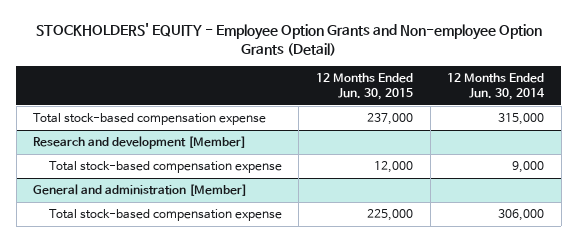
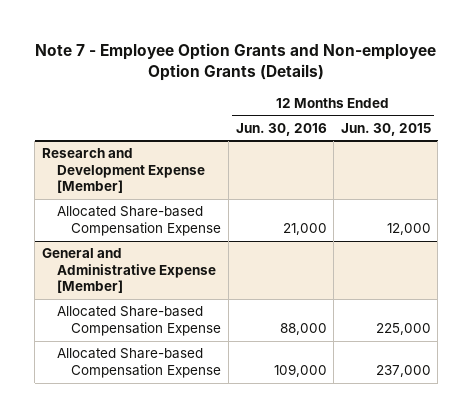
- STOCKHOLDERS' EQUITY - Employee Option Grants and Non-employee Option Grants (Detail)
+ Note 7 - Employee Option Grants and Non-employee Option Grants (Details)
- | 12 Months Ended Jun. 30, 2015 | 12 Months Ended Jun. 30, 2014
+ | 12 Months Ended Jun. 30, 2016 | 12 Months Ended Jun. 30, 2015
- Total stock-based compensation expense | 237,000 | 315,000
- Research and development [Member]
- Total stock-based compensation expense | 12,000 | 9,000
- General and administration [Member]
- Total stock-based compensation expense | 225,000 | 306,000
+ Research and Development Expense [Member]
+ Allocated Share-based Compensation Expense | 21,000 | 12,000
+ General and Administrative Expense [Member]
+ Allocated Share-based Compensation Expense | 88,000 | 225,000
+ Allocated Share-based Compensation Expense | 109,000 | 237,000

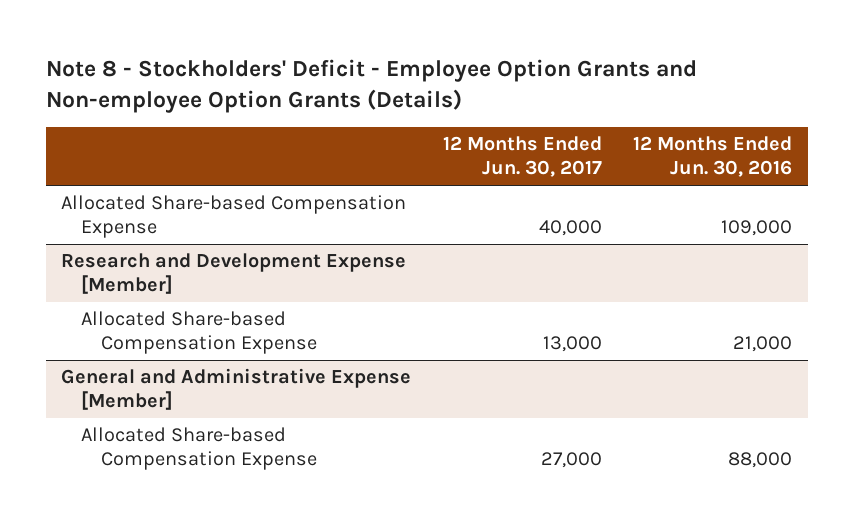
- Note 7 - Employee Option Grants and Non-employee Option Grants (Details)
+ Note 8 - Stockholders' Deficit - Employee Option Grants and Non-employee Option Grants (Details)
- | 12 Months Ended Jun. 30, 2016 | 12 Months Ended Jun. 30, 2015
+ | 12 Months Ended Jun. 30, 2017 | 12 Months Ended Jun. 30, 2016
+ Allocated Share-based Compensation Expense | 40,000 | 109,000
@ General and Administrative Expense [Member]
- Allocated Share-based Compensation Expense | 109,000 | 237,000

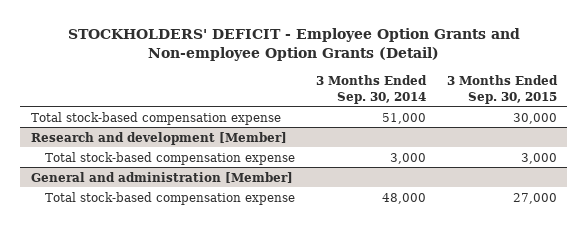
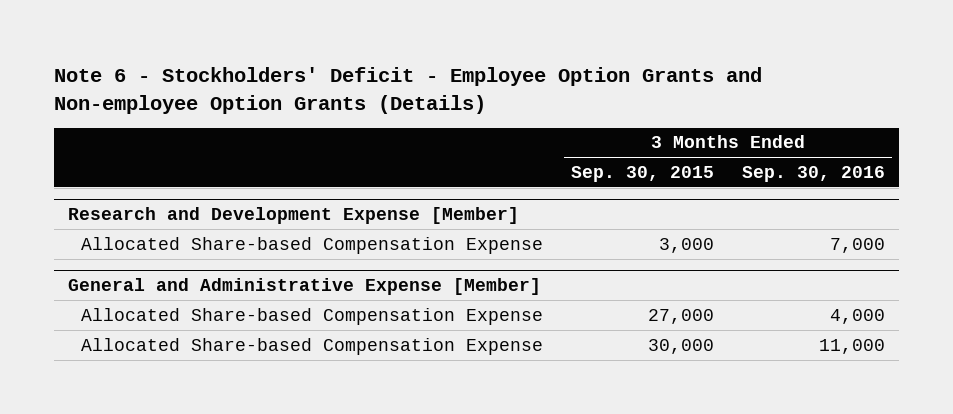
- STOCKHOLDERS' DEFICIT - Employee Option Grants and Non-employee Option Grants (Detail)
+ Note 6 - Stockholders' Deficit - Employee Option Grants and Non-employee Option Grants (Details)
- | 3 Months Ended Sep. 30, 2014 | 3 Months Ended Sep. 30, 2015
+ | 3 Months Ended Sep. 30, 2015 | 3 Months Ended Sep. 30, 2016
- Total stock-based compensation expense | 51,000 | 30,000
- Research and development [Member]
- Total stock-based compensation expense | 3,000 | 3,000
- General and administration [Member]
- Total stock-based compensation expense | 48,000 | 27,000
+ Research and Development Expense [Member]
+ Allocated Share-based Compensation Expense | 3,000 | 7,000
+ General and Administrative Expense [Member]
+ Allocated Share-based Compensation Expense | 27,000 | 4,000
+ Allocated Share-based Compensation Expense | 30,000 | 11,000

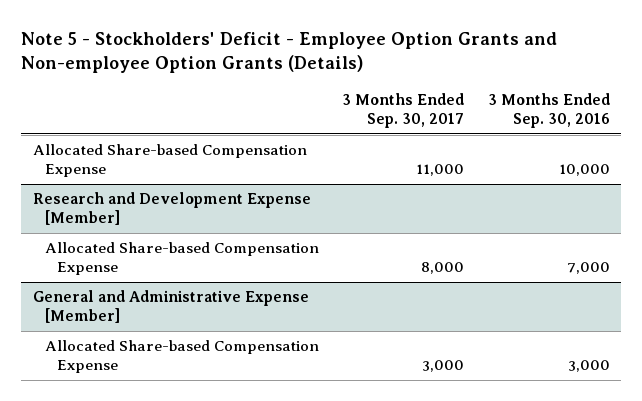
- Note 6 - Stockholders' Deficit - Employee Option Grants and Non-employee Option Grants (Details)
+ Note 5 - Stockholders' Deficit - Employee Option Grants and Non-employee Option Grants (Details)
- | 3 Months Ended Sep. 30, 2015 | 3 Months Ended Sep. 30, 2016
+ | 3 Months Ended Sep. 30, 2017 | 3 Months Ended Sep. 30, 2016
+ Allocated Share-based Compensation Expense | 11,000 | 10,000
@ General and Administrative Expense [Member]
- Allocated Share-based Compensation Expense | 27,000 | 4,000
- Allocated Share-based Compensation Expense | 30,000 | 11,000
+ Allocated Share-based Compensation Expense | 3,000 | 3,000

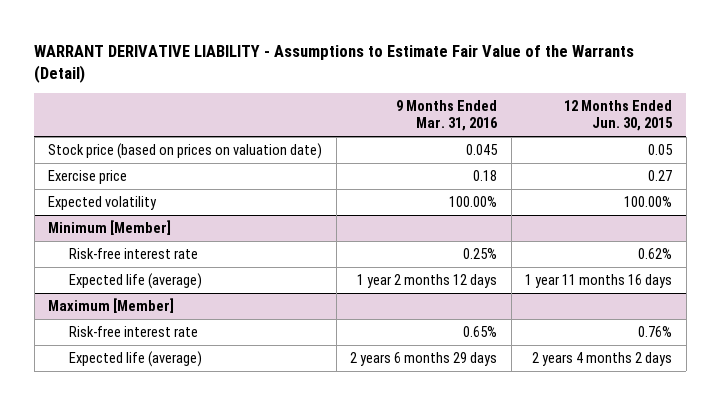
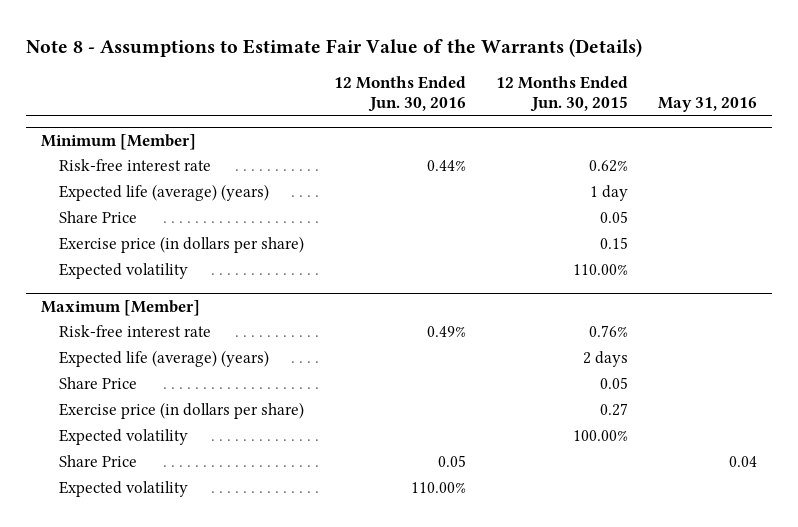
- WARRANT DERIVATIVE LIABILITY - Assumptions to Estimate Fair Value of the Warrants (Detail)
+ Note 8 - Assumptions to Estimate Fair Value of the Warrants (Details)
- | 9 Months Ended Mar. 31, 2016 | 12 Months Ended Jun. 30, 2015
+ | 12 Months Ended Jun. 30, 2016 | 12 Months Ended Jun. 30, 2015 | May 31, 2016
- Stock price (based on prices on valuation date) | 0.045 | 0.05
- Exercise price | 0.18 | 0.27
- Expected volatility | 100.00% | 100.00%
@ Minimum [Member]
- Expected life (average) | 1 year 2 months 12 days | 1 year 11 months 16 days
+ Expected life (average) (years) | | 1 day |
+ Share Price | | 0.05 |
+ Exercise price (in dollars per share) | | 0.15 |
+ Expected volatility | | 110.00% |
@ Maximum [Member]
- Expected life (average) | 2 years 6 months 29 days | 2 years 4 months 2 days
+ Expected life (average) (years) | | 2 days |
+ Share Price | | 0.05 |
+ Exercise price (in dollars per share) | | 0.27 |
+ Expected volatility | | 100.00% |
+ Share Price | 0.05 | | 0.04
+ Expected volatility | 110.00% | |

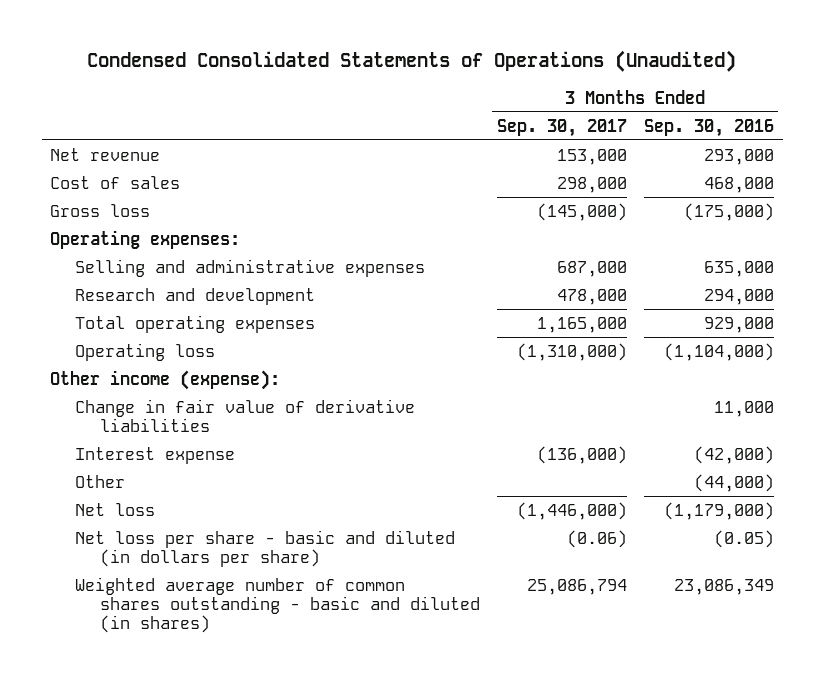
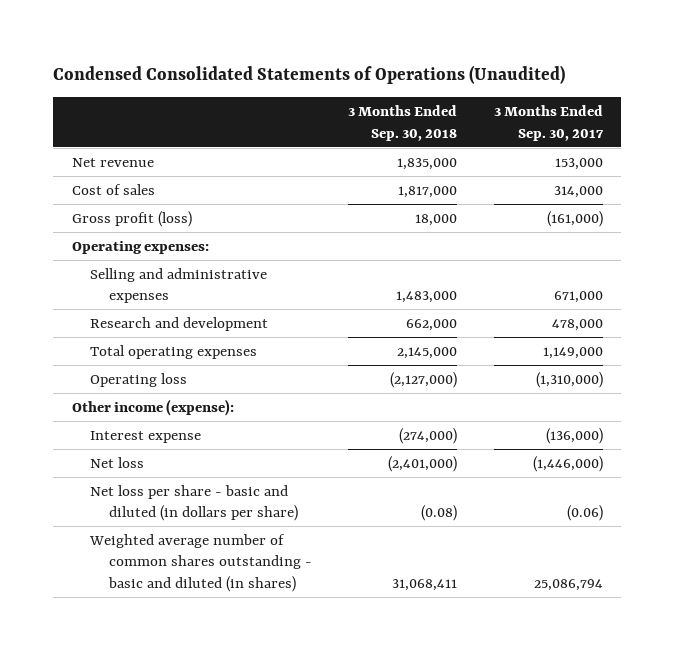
- | 3 Months Ended Sep. 30, 2017 | 3 Months Ended Sep. 30, 2016
+ | 3 Months Ended Sep. 30, 2018 | 3 Months Ended Sep. 30, 2017
- Cost of sales | 298,000 | 468,000
- Gross loss | (145,000) | (175,000)
+ Cost of sales | 1,817,000 | 314,000
+ Gross profit (loss) | 18,000 | (161,000)
- Selling and administrative expenses | 687,000 | 635,000
+ Selling and administrative expenses | 1,483,000 | 671,000
- Total operating expenses | 1,165,000 | 929,000
+ Total operating expenses | 2,145,000 | 1,149,000
- Change in fair value of derivative liabilities | | 11,000
- Other | | (44,000)

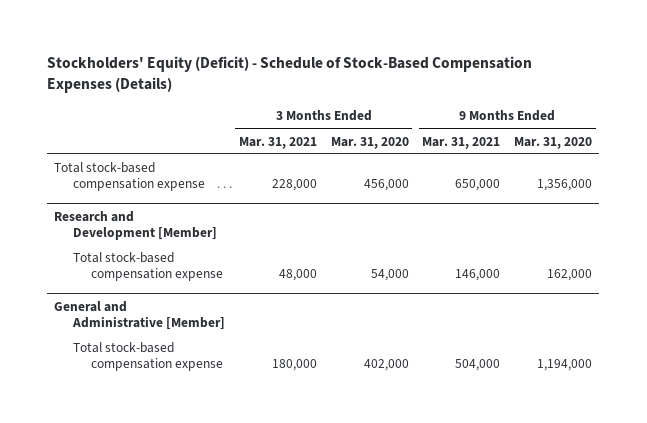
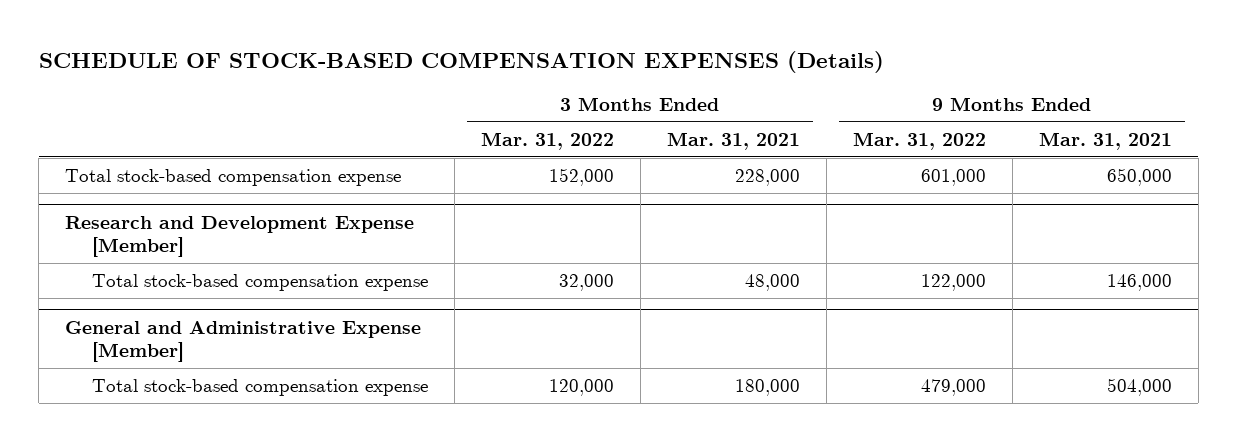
- Stockholders' Equity (Deficit) - Schedule of Stock-Based Compensation Expenses (Details)
+ SCHEDULE OF STOCK-BASED COMPENSATION EXPENSES (Details)
- | 3 Months Ended Mar. 31, 2021 | 3 Months Ended Mar. 31, 2020 | 9 Months Ended Mar. 31, 2021 | 9 Months Ended Mar. 31, 2020
+ | 3 Months Ended Mar. 31, 2022 | 3 Months Ended Mar. 31, 2021 | 9 Months Ended Mar. 31, 2022 | 9 Months Ended Mar. 31, 2021
- Research and Development [Member]
+ Research and Development Expense [Member]
- General and Administrative [Member]
+ General and Administrative Expense [Member]

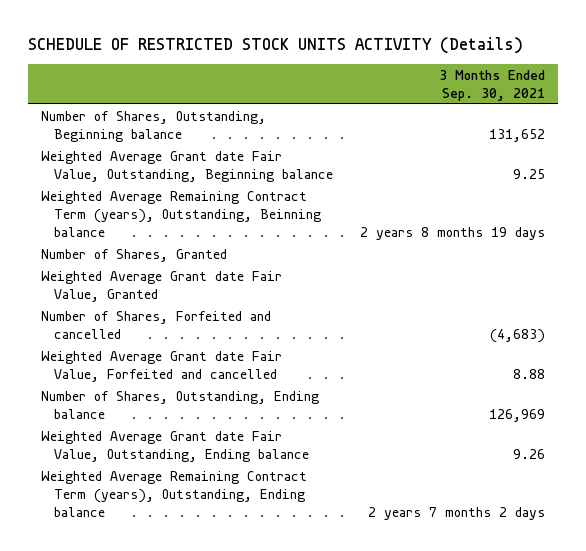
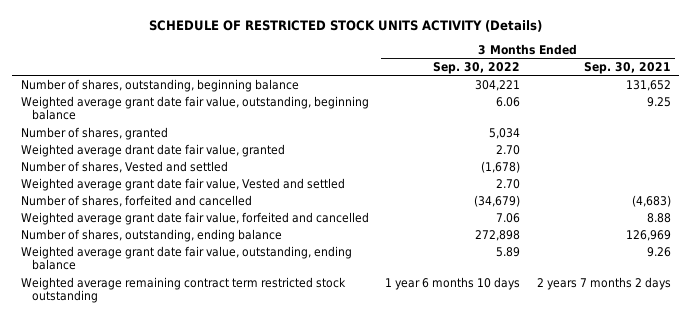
- | 3 Months Ended Sep. 30, 2021
+ | 3 Months Ended Sep. 30, 2022 | 3 Months Ended Sep. 30, 2021
- Number of Shares, Outstanding, Beginning balance | 131,652
- Weighted Average Grant date Fair Value, Outstanding, Beginning balance | 9.25
- Weighted Average Remaining Contract Term (years), Outstanding, Beinning balance | 2 years 8 months 19 days
- Number of Shares, Granted
- Weighted Average Grant date Fair Value, Granted
- Number of Shares, Forfeited and cancelled | (4,683)
- Weighted Average Grant date Fair Value, Forfeited and cancelled | 8.88
- Number of Shares, Outstanding, Ending balance | 126,969
- Weighted Average Grant date Fair Value, Outstanding, Ending balance | 9.26
- Weighted Average Remaining Contract Term (years), Outstanding, Ending balance | 2 years 7 months 2 days
+ Number of shares, outstanding, beginning balance | 304,221 | 131,652
+ Weighted average grant date fair value, outstanding, beginning balance | 6.06 | 9.25
+ Number of shares, granted | 5,034 |
+ Weighted average drant date fair value, granted | 2.70 |
+ Number of shares, Vested and settled | (1,678) |
+ Weighted average grant date fair value, Vested and settled | 2.70 |
+ Number of shares, forfeited and cancelled | (34,679) | (4,683)
+ Weighted average grant date fair value, forfeited and cancelled | 7.06 | 8.88
+ Number of shares, outstanding, ending balance | 272,898 | 126,969
+ Weighted average grant date fair value, outstanding, ending balance | 5.89 | 9.26
+ Weighted average remaining contract term restricted stock outstanding | 1 year 6 months 10 days | 2 years 7 months 2 days

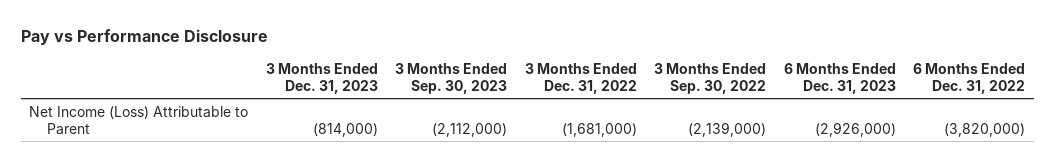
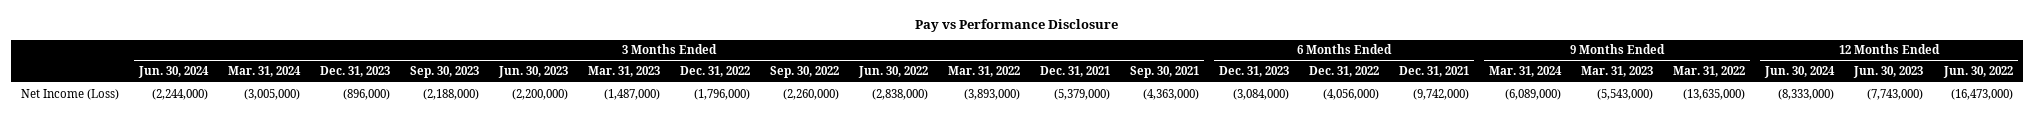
- | 3 Months Ended Dec. 31, 2023 | 3 Months Ended Sep. 30, 2023 | 3 Months Ended Dec. 31, 2022 | 3 Months Ended Sep. 30, 2022 | 6 Months Ended Dec. 31, 2023 | 6 Months Ended Dec. 31, 2022
+ | 3 Months Ended Jun. 30, 2024 | 3 Months Ended Mar. 31, 2024 | 3 Months Ended Dec. 31, 2023 | 3 Months Ended Sep. 30, 2023 | 3 Months Ended Jun. 30, 2023 | 3 Months Ended Mar. 31, 2023 | 3 Months Ended Dec. 31, 2022 | 3 Months Ended Sep. 30, 2022 | 3 Months Ended Jun. 30, 2022 | 3 Months Ended Mar. 31, 2022 | 3 Months Ended Dec. 31, 2021 | 3 Months Ended Sep. 30, 2021 | 6 Months Ended Dec. 31, 2023 | 6 Months Ended Dec. 31, 2022 | 6 Months Ended Dec. 31, 2021 | 9 Months Ended Mar. 31, 2024 | 9 Months Ended Mar. 31, 2023 | 9 Months Ended Mar. 31, 2022 | 12 Months Ended Jun. 30, 2024 | 12 Months Ended Jun. 30, 2023 | 12 Months Ended Jun. 30, 2022
- Net Income (Loss) Attributable to Parent | (814,000) | (2,112,000) | (1,681,000) | (2,139,000) | (2,926,000) | (3,820,000)
+ Net Income (Loss) | (2,244,000) | (3,005,000) | (896,000) | (2,188,000) | (2,200,000) | (1,487,000) | (1,796,000) | (2,260,000) | (2,838,000) | (3,893,000) | (5,379,000) | (4,363,000) | (3,084,000) | (4,056,000) | (9,742,000) | (6,089,000) | (5,543,000) | (13,635,000) | (8,333,000) | (7,743,000) | (16,473,000)

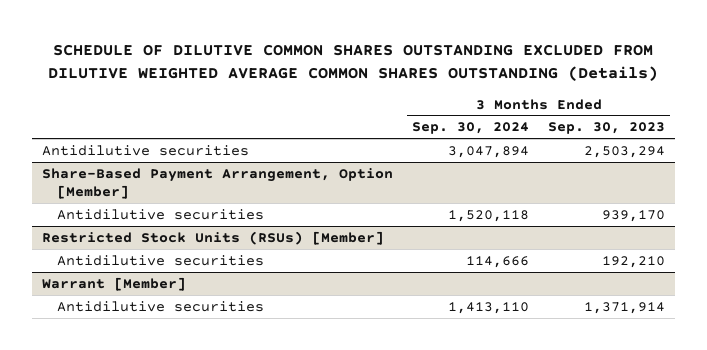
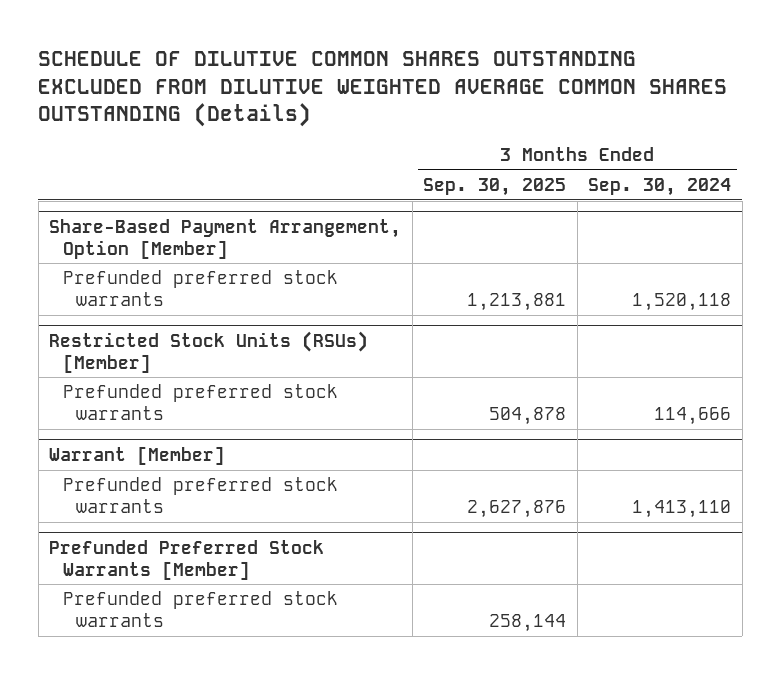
- | 3 Months Ended Sep. 30, 2024 | 3 Months Ended Sep. 30, 2023
+ | 3 Months Ended Sep. 30, 2025 | 3 Months Ended Sep. 30, 2024
- Antidilutive securities | 3,047,894 | 2,503,294
@ Share-Based Payment Arrangement, Option [Member]
- Antidilutive securities | 1,520,118 | 939,170
+ Prefunded preferred stock warrants | 1,213,881 | 1,520,118
@ Restricted Stock Units (RSUs) [Member]
- Antidilutive securities | 114,666 | 192,210
+ Prefunded preferred stock warrants | 504,878 | 114,666
@ Warrant [Member]
- Antidilutive securities | 1,413,110 | 1,371,914
+ Prefunded preferred stock warrants | 2,627,876 | 1,413,110
+ Prefunded Preferred Stock Warrants [Member]
+ Prefunded preferred stock warrants | 258,144 |

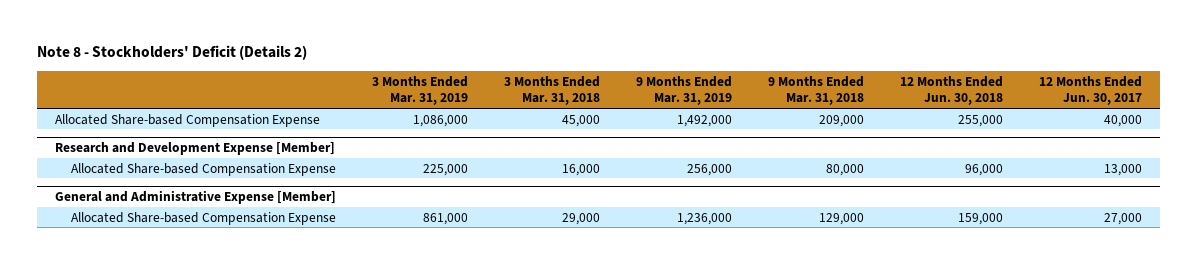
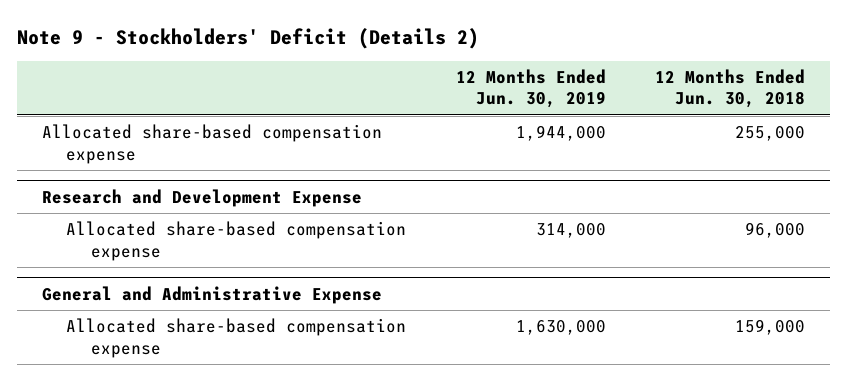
- Note 8 - Stockholders' Deficit (Details 2)
+ Note 9 - Stockholders' Deficit (Details 2)
- | 3 Months Ended Mar. 31, 2019 | 3 Months Ended Mar. 31, 2018 | 9 Months Ended Mar. 31, 2019 | 9 Months Ended Mar. 31, 2018 | 12 Months Ended Jun. 30, 2018 | 12 Months Ended Jun. 30, 2017
+ | 12 Months Ended Jun. 30, 2019 | 12 Months Ended Jun. 30, 2018
- Allocated Share-based Compensation Expense | 1,086,000 | 45,000 | 1,492,000 | 209,000 | 255,000 | 40,000
- Research and Development Expense [Member]
- Allocated Share-based Compensation Expense | 225,000 | 16,000 | 256,000 | 80,000 | 96,000 | 13,000
- General and Administrative Expense [Member]
- Allocated Share-based Compensation Expense | 861,000 | 29,000 | 1,236,000 | 129,000 | 159,000 | 27,000
+ Allocated share-based compensation expense | 1,944,000 | 255,000
+ Research and Development Expense
+ Allocated share-based compensation expense | 314,000 | 96,000
+ General and Administrative Expense
+ Allocated share-based compensation expense | 1,630,000 | 159,000

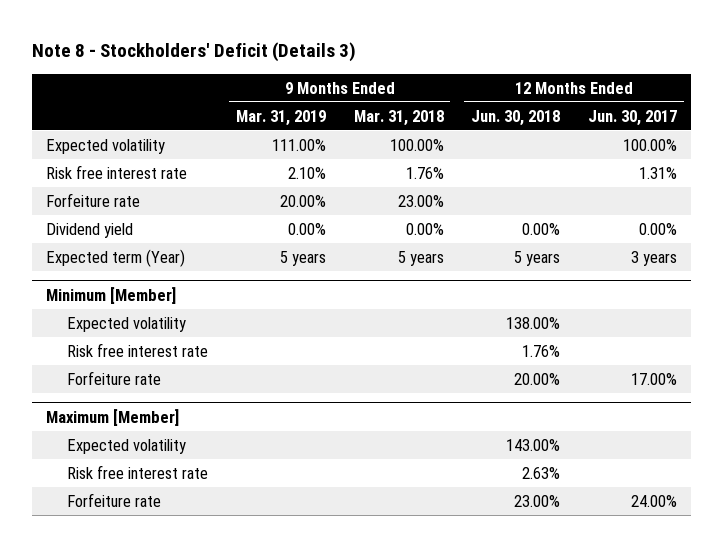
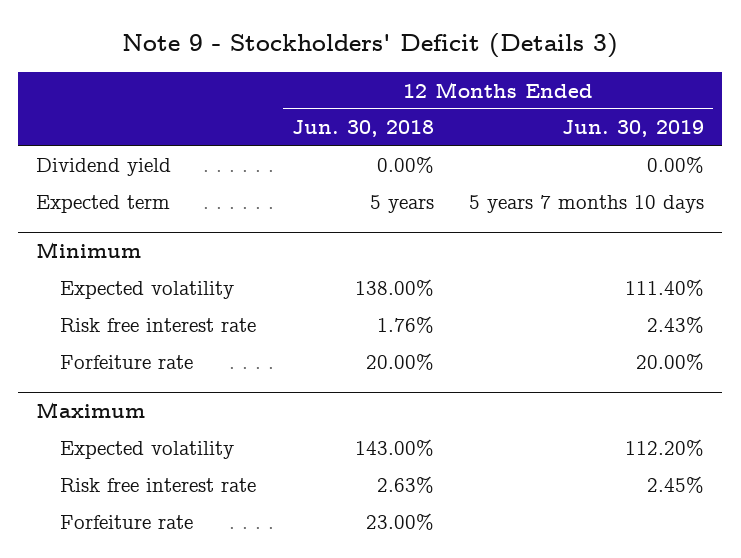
- Note 8 - Stockholders' Deficit (Details 3)
+ Note 9 - Stockholders' Deficit (Details 3)
- | 9 Months Ended Mar. 31, 2019 | 9 Months Ended Mar. 31, 2018 | 12 Months Ended Jun. 30, 2018 | 12 Months Ended Jun. 30, 2017
+ | 12 Months Ended Jun. 30, 2018 | 12 Months Ended Jun. 30, 2019
- Expected volatility | 111.00% | 100.00% | | 100.00%
- Risk free interest rate | 2.10% | 1.76% | | 1.31%
- Forfeiture rate | 20.00% | 23.00% | |
- Expected term (Year) | 5 years | 5 years | 5 years | 3 years
- Minimum [Member]
+ Expected term | 5 years | 5 years 7 months 10 days
+ Minimum
- Maximum [Member]
+ Maximum

